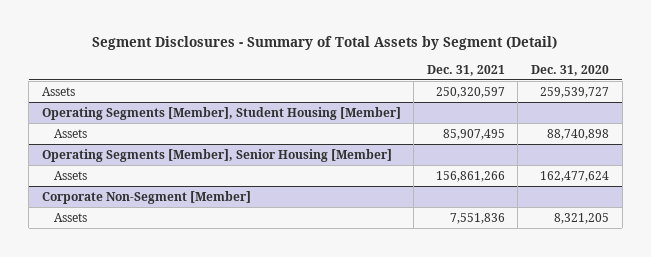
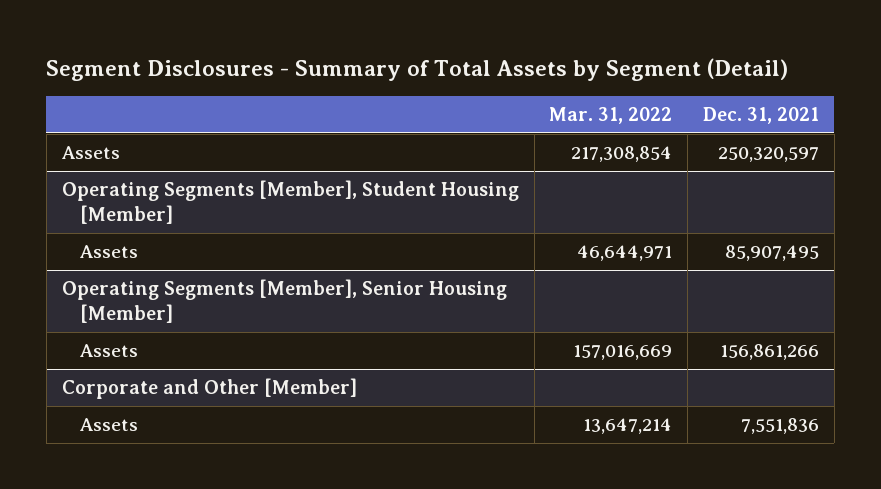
- | Dec. 31, 2021 | Dec. 31, 2020
+ | Mar. 31, 2022 | Dec. 31, 2021
- Corporate Non-Segment [Member]
+ Corporate and Other [Member]

